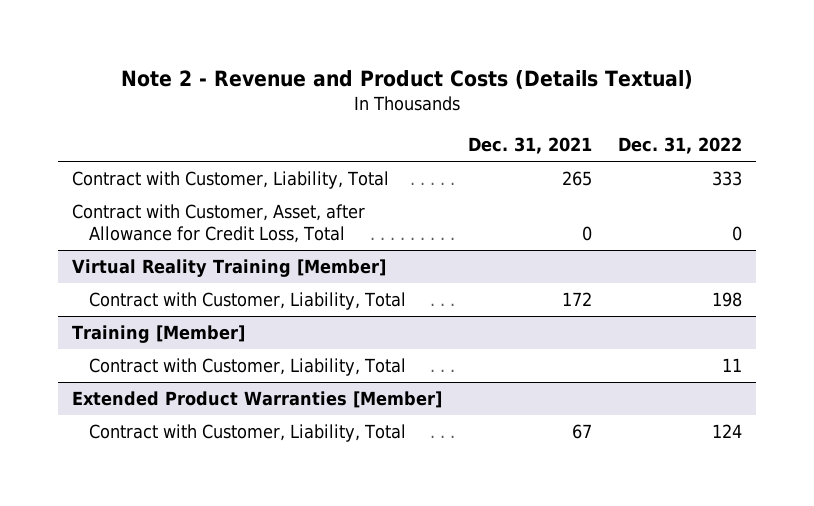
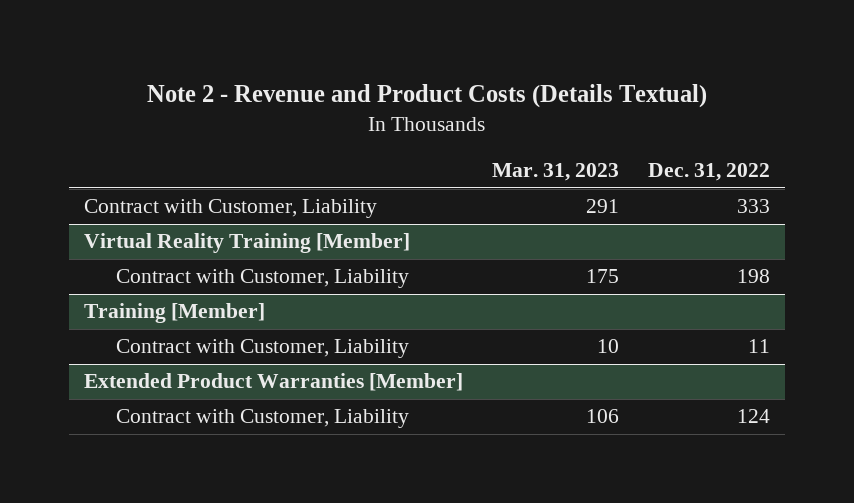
- | Dec. 31, 2021 | Dec. 31, 2022
+ | Mar. 31, 2023 | Dec. 31, 2022
- Contract with Customer, Liability, Total | 265 | 333
- Contract with Customer, Asset, after Allowance for Credit Loss, Total | 0 | 0
+ Contract with Customer, Liability | 291 | 333
@ Virtual Reality Training [Member]
- Contract with Customer, Liability, Total | 172 | 198
+ Contract with Customer, Liability | 175 | 198
@ Training [Member]
- Contract with Customer, Liability, Total | | 11
+ Contract with Customer, Liability | 10 | 11
@ Extended Product Warranties [Member]
- Contract with Customer, Liability, Total | 67 | 124
+ Contract with Customer, Liability | 106 | 124

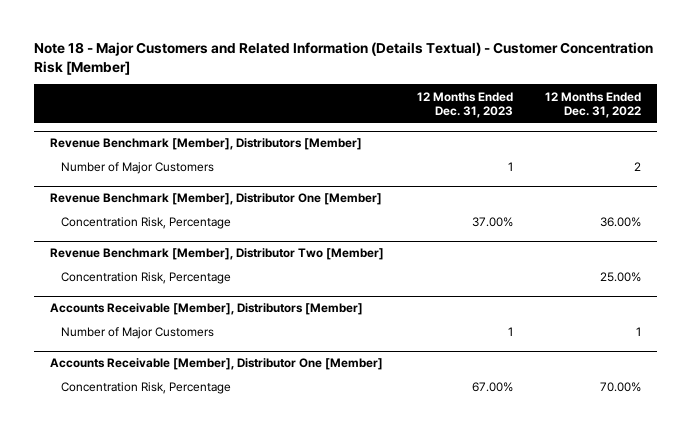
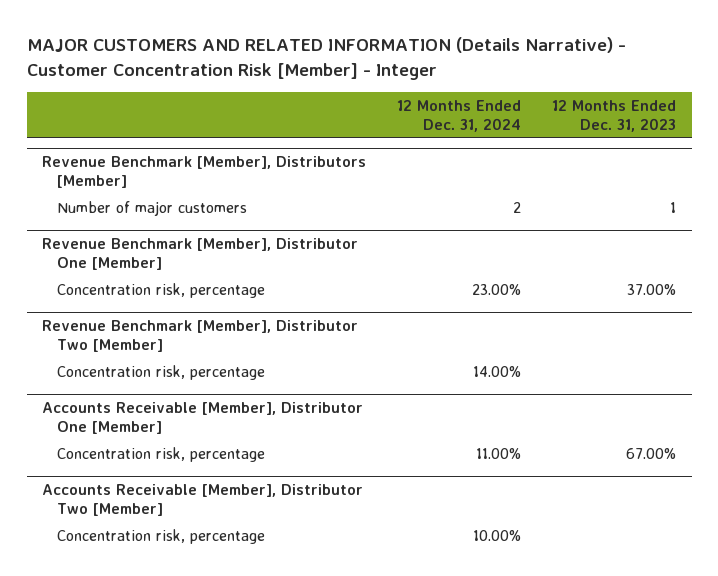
- Note 18 - Major Customers and Related Information (Details Textual) - Customer Concentration Risk [Member]
+ MAJOR CUSTOMERS AND RELATED INFORMATION (Details Narrative) - Customer Concentration Risk [Member] - Integer
- | 12 Months Ended Dec. 31, 2023 | 12 Months Ended Dec. 31, 2022
+ | 12 Months Ended Dec. 31, 2024 | 12 Months Ended Dec. 31, 2023
@ Revenue Benchmark [Member], Distributors [Member]
- Number of Major Customers | 1 | 2
+ Number of major customers | 2 | 1
@ Revenue Benchmark [Member], Distributor One [Member]
- Concentration Risk, Percentage | 37.00% | 36.00%
+ Concentration risk, percentage | 23.00% | 37.00%
@ Revenue Benchmark [Member], Distributor Two [Member]
- Concentration Risk, Percentage | | 25.00%
- Accounts Receivable [Member], Distributors [Member]
- Number of Major Customers | 1 | 1
@ Revenue Benchmark [Member], Distributor Two [Member]
+ Concentration risk, percentage | 14.00% |
@ Accounts Receivable [Member], Distributor One [Member]
- Concentration Risk, Percentage | 67.00% | 70.00%
+ Concentration risk, percentage | 11.00% | 67.00%
+ Accounts Receivable [Member], Distributor Two [Member]
+ Concentration risk, percentage | 10.00% |

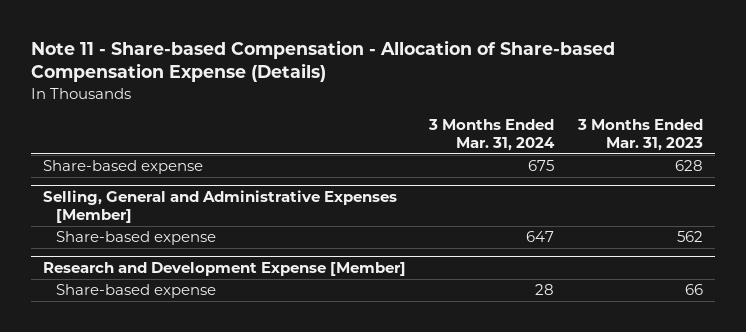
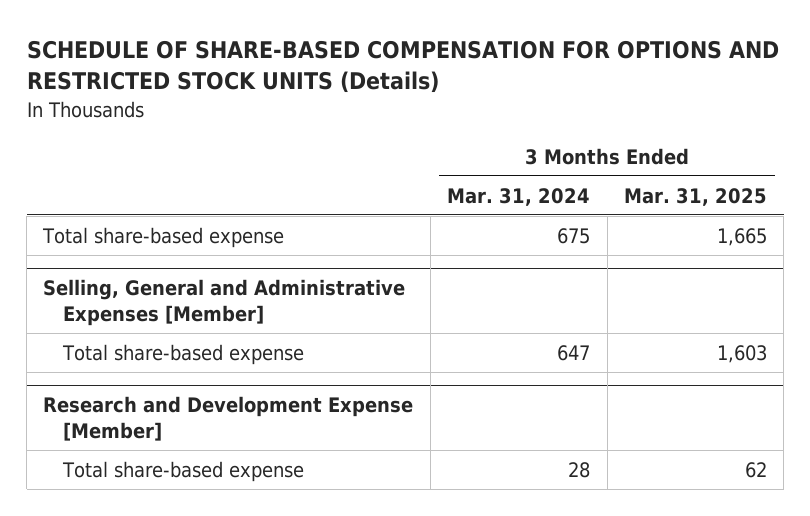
- Note 11 - Share-based Compensation - Allocation of Share-based Compensation Expense (Details)
+ SCHEDULE OF SHARE-BASED COMPENSATION FOR OPTIONS AND RESTRICTED STOCK UNITS (Details)
- | 3 Months Ended Mar. 31, 2024 | 3 Months Ended Mar. 31, 2023
+ | 3 Months Ended Mar. 31, 2024 | 3 Months Ended Mar. 31, 2025
- Share-based expense | 675 | 628
+ Total share-based expense | 675 | 1,665
@ Selling, General and Administrative Expenses [Member]
- Share-based expense | 647 | 562
+ Total share-based expense | 647 | 1,603
@ Research and Development Expense [Member]
- Share-based expense | 28 | 66
+ Total share-based expense | 28 | 62

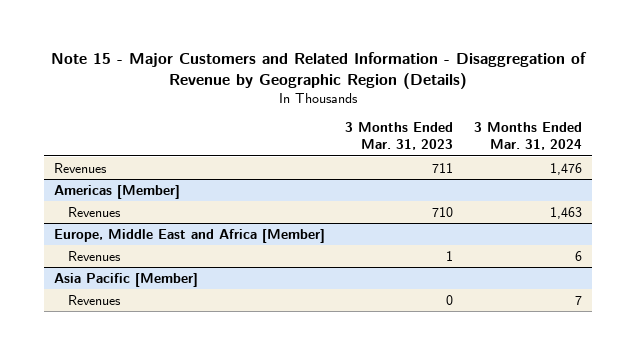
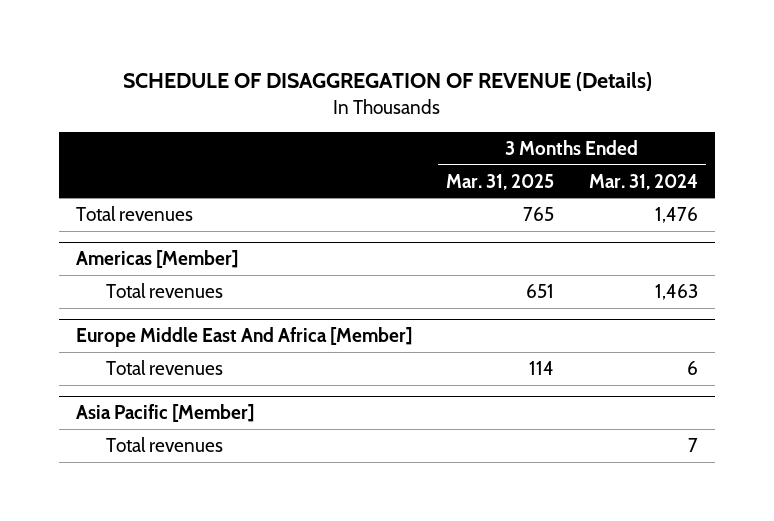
- Note 15 - Major Customers and Related Information - Disaggregation of Revenue by Geographic Region (Details)
+ SCHEDULE OF DISAGGREGATION OF REVENUE (Details)
- | 3 Months Ended Mar. 31, 2023 | 3 Months Ended Mar. 31, 2024
+ | 3 Months Ended Mar. 31, 2025 | 3 Months Ended Mar. 31, 2024
- Revenues | 711 | 1,476
+ Total revenues | 765 | 1,476
@ Americas [Member]
- Revenues | 710 | 1,463
- Europe, Middle East and Africa [Member]
- Revenues | 1 | 6
@ Americas [Member]
+ Total revenues | 651 | 1,463
+ Europe Middle East And Africa [Member]
+ Total revenues | 114 | 6
@ Asia Pacific [Member]
- Revenues | 0 | 7
+ Total revenues | | 7

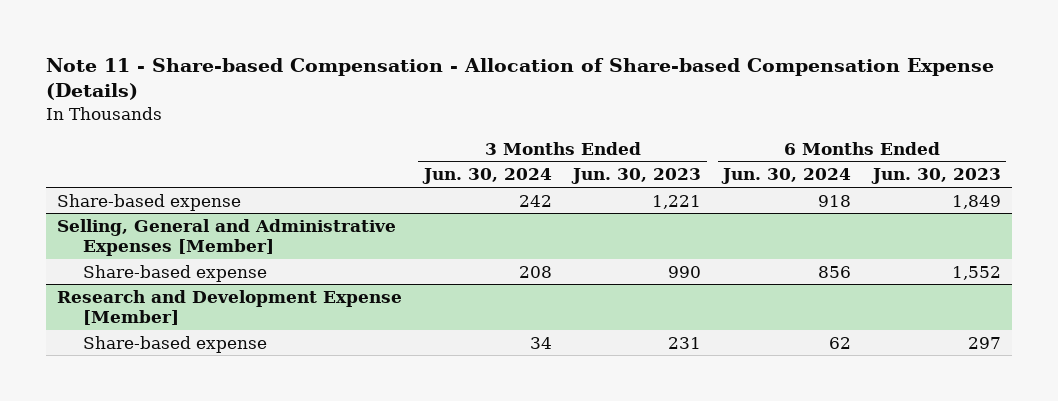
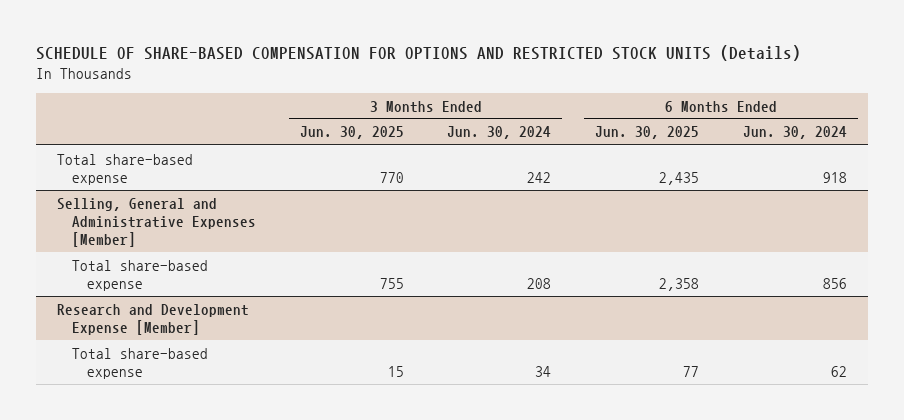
- Note 11 - Share-based Compensation - Allocation of Share-based Compensation Expense (Details)
+ SCHEDULE OF SHARE-BASED COMPENSATION FOR OPTIONS AND RESTRICTED STOCK UNITS (Details)
- | 3 Months Ended Jun. 30, 2024 | 3 Months Ended Jun. 30, 2023 | 6 Months Ended Jun. 30, 2024 | 6 Months Ended Jun. 30, 2023
+ | 3 Months Ended Jun. 30, 2025 | 3 Months Ended Jun. 30, 2024 | 6 Months Ended Jun. 30, 2025 | 6 Months Ended Jun. 30, 2024
- Share-based expense | 242 | 1,221 | 918 | 1,849
+ Total share-based expense | 770 | 242 | 2,435 | 918
@ Selling, General and Administrative Expenses [Member]
- Share-based expense | 208 | 990 | 856 | 1,552
+ Total share-based expense | 755 | 208 | 2,358 | 856
@ Research and Development Expense [Member]
- Share-based expense | 34 | 231 | 62 | 297
+ Total share-based expense | 15 | 34 | 77 | 62

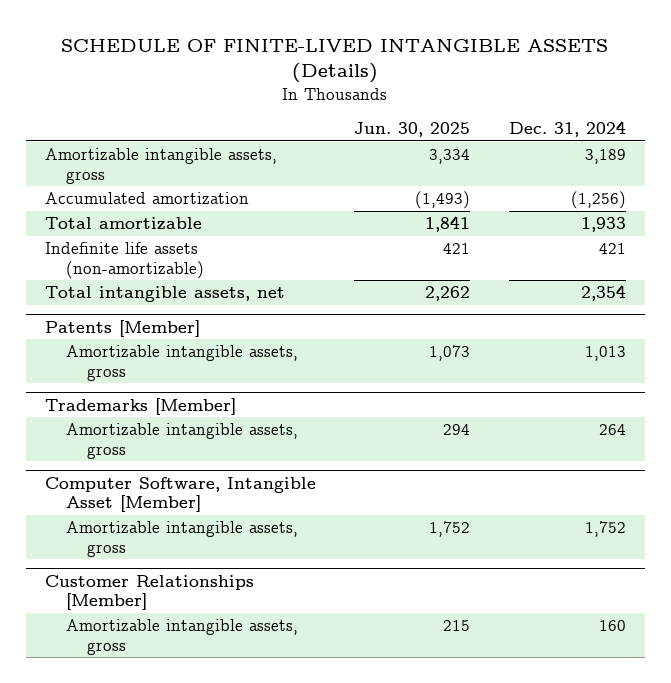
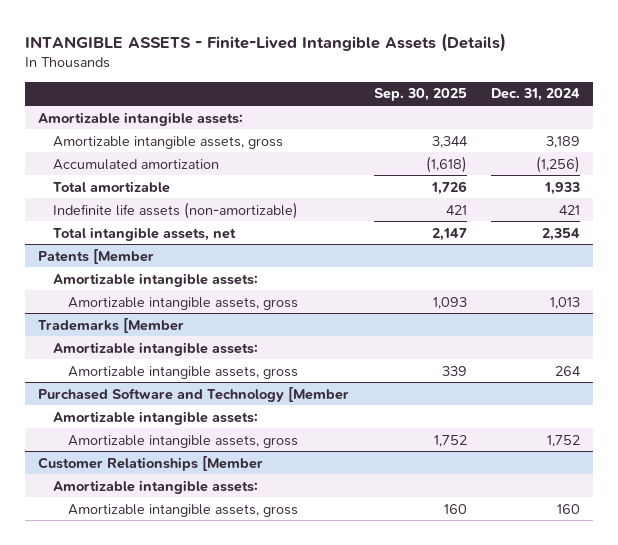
- SCHEDULE OF FINITE-LIVED INTANGIBLE ASSETS (Details)
+ INTANGIBLE ASSETS - Finite-Lived Intangible Assets (Details)
- | Jun. 30, 2025 | Dec. 31, 2024
+ | Sep. 30, 2025 | Dec. 31, 2024
+ Amortizable intangible assets:
- Patents [Member]
+ Patents [Member
+ Amortizable intangible assets:
- Trademarks [Member]
+ Trademarks [Member
+ Amortizable intangible assets:
- Computer Software, Intangible Asset [Member]
+ Purchased Software and Technology [Member
+ Amortizable intangible assets:
- Customer Relationships [Member]
+ Customer Relationships [Member
+ Amortizable intangible assets:

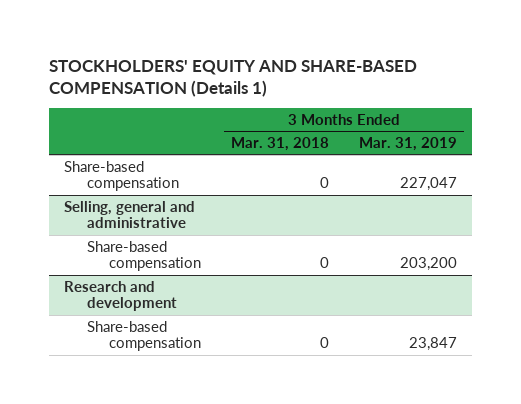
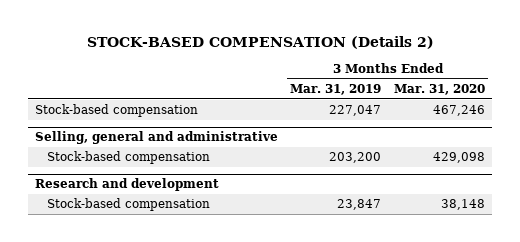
- STOCKHOLDERS' EQUITY AND SHARE-BASED COMPENSATION (Details 1)
+ STOCK-BASED COMPENSATION (Details 2)
- | 3 Months Ended Mar. 31, 2018 | 3 Months Ended Mar. 31, 2019
+ | 3 Months Ended Mar. 31, 2019 | 3 Months Ended Mar. 31, 2020
- Share-based compensation | 0 | 227,047
+ Stock-based compensation | 227,047 | 467,246
@ Selling, general and administrative
- Share-based compensation | 0 | 203,200
+ Stock-based compensation | 203,200 | 429,098
@ Research and development
- Share-based compensation | 0 | 23,847
+ Stock-based compensation | 23,847 | 38,148

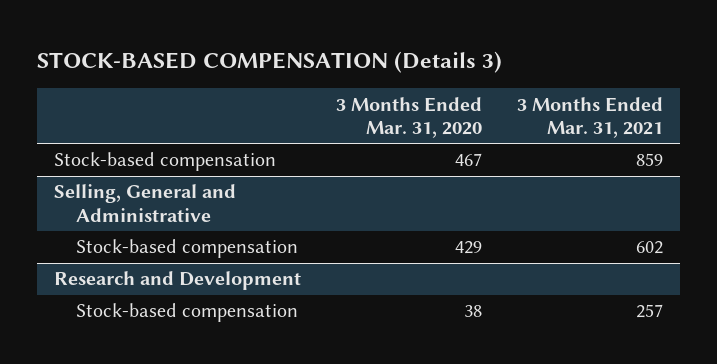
- STOCK-BASED COMPENSATION (Details 2)
+ STOCK-BASED COMPENSATION (Details 3)
- | 3 Months Ended Mar. 31, 2019 | 3 Months Ended Mar. 31, 2020
+ | 3 Months Ended Mar. 31, 2020 | 3 Months Ended Mar. 31, 2021
- Stock-based compensation | 227,047 | 467,246
- Selling, general and administrative
- Stock-based compensation | 203,200 | 429,098
- Research and development
- Stock-based compensation | 23,847 | 38,148
+ Stock-based compensation | 467 | 859
+ Selling, General and Administrative
+ Stock-based compensation | 429 | 602
+ Research and Development
+ Stock-based compensation | 38 | 257

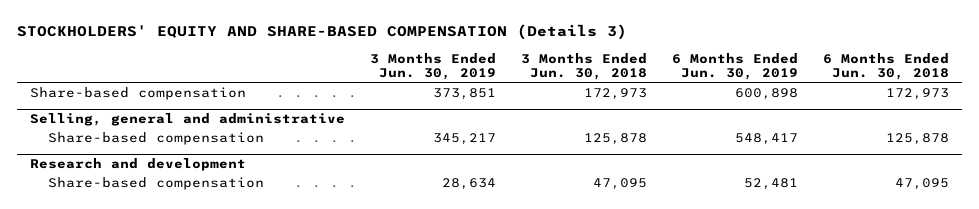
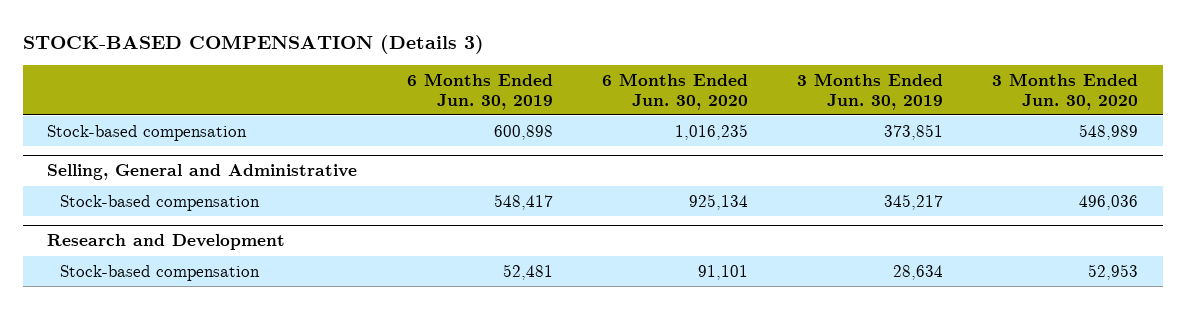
- STOCKHOLDERS' EQUITY AND SHARE-BASED COMPENSATION (Details 3)
+ STOCK-BASED COMPENSATION (Details 3)
- | 3 Months Ended Jun. 30, 2019 | 3 Months Ended Jun. 30, 2018 | 6 Months Ended Jun. 30, 2019 | 6 Months Ended Jun. 30, 2018
+ | 6 Months Ended Jun. 30, 2019 | 6 Months Ended Jun. 30, 2020 | 3 Months Ended Jun. 30, 2019 | 3 Months Ended Jun. 30, 2020
- Share-based compensation | 373,851 | 172,973 | 600,898 | 172,973
- Selling, general and administrative
- Share-based compensation | 345,217 | 125,878 | 548,417 | 125,878
- Research and development
- Share-based compensation | 28,634 | 47,095 | 52,481 | 47,095
+ Stock-based compensation | 600,898 | 1,016,235 | 373,851 | 548,989
+ Selling, General and Administrative
+ Stock-based compensation | 548,417 | 925,134 | 345,217 | 496,036
+ Research and Development
+ Stock-based compensation | 52,481 | 91,101 | 28,634 | 52,953

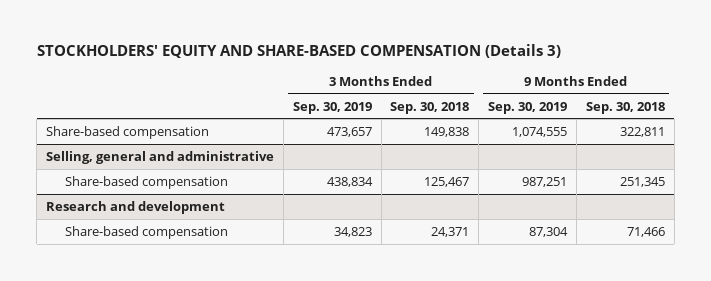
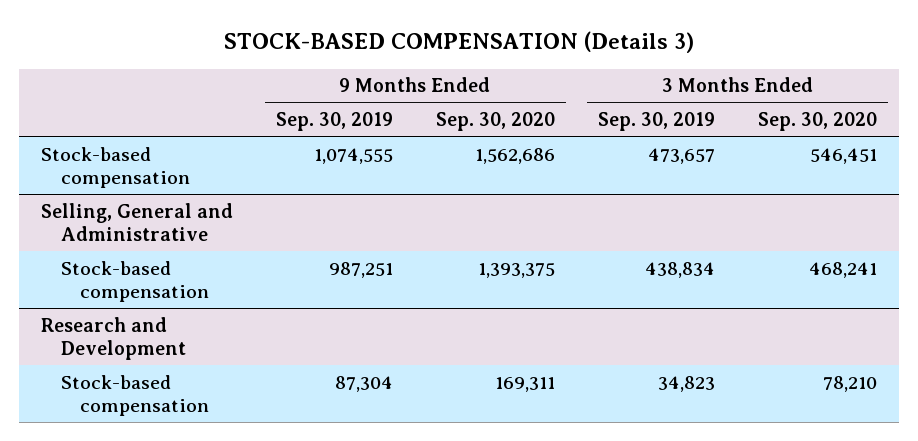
- STOCKHOLDERS' EQUITY AND SHARE-BASED COMPENSATION (Details 3)
+ STOCK-BASED COMPENSATION (Details 3)
- | 3 Months Ended Sep. 30, 2019 | 3 Months Ended Sep. 30, 2018 | 9 Months Ended Sep. 30, 2019 | 9 Months Ended Sep. 30, 2018
+ | 9 Months Ended Sep. 30, 2019 | 9 Months Ended Sep. 30, 2020 | 3 Months Ended Sep. 30, 2019 | 3 Months Ended Sep. 30, 2020
- Share-based compensation | 473,657 | 149,838 | 1,074,555 | 322,811
- Selling, general and administrative
- Share-based compensation | 438,834 | 125,467 | 987,251 | 251,345
- Research and development
- Share-based compensation | 34,823 | 24,371 | 87,304 | 71,466
+ Stock-based compensation | 1,074,555 | 1,562,686 | 473,657 | 546,451
+ Selling, General and Administrative
+ Stock-based compensation | 987,251 | 1,393,375 | 438,834 | 468,241
+ Research and Development
+ Stock-based compensation | 87,304 | 169,311 | 34,823 | 78,210

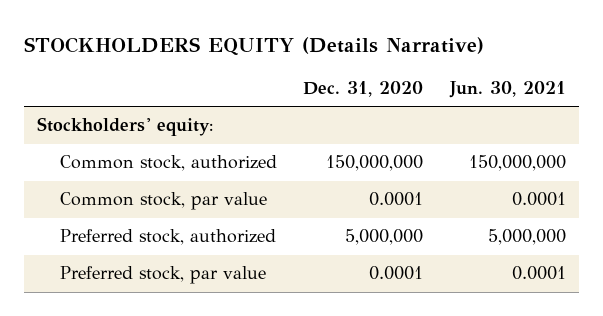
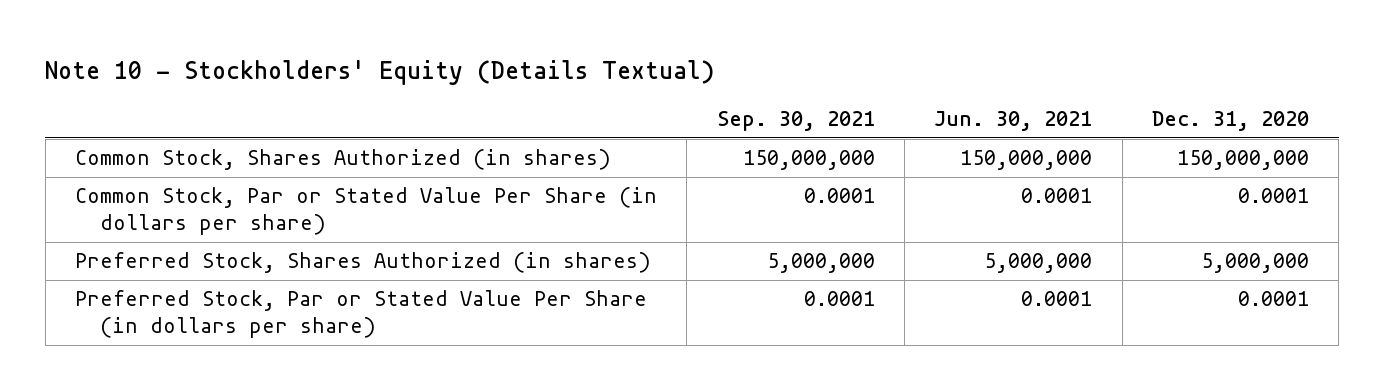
- STOCKHOLDERS EQUITY (Details Narrative)
+ Note 10 - Stockholders' Equity (Details Textual)
- | Dec. 31, 2020 | Jun. 30, 2021
+ | Sep. 30, 2021 | Jun. 30, 2021 | Dec. 31, 2020
- Stockholders' equity:
- Common stock, authorized | 150,000,000 | 150,000,000
- Common stock, par value | 0.0001 | 0.0001
- Preferred stock, authorized | 5,000,000 | 5,000,000
- Preferred stock, par value | 0.0001 | 0.0001
+ Common Stock, Shares Authorized (in shares) | 150,000,000 | 150,000,000 | 150,000,000
+ Common Stock, Par or Stated Value Per Share (in dollars per share) | 0.0001 | 0.0001 | 0.0001
+ Preferred Stock, Shares Authorized (in shares) | 5,000,000 | 5,000,000 | 5,000,000
+ Preferred Stock, Par or Stated Value Per Share (in dollars per share) | 0.0001 | 0.0001 | 0.0001

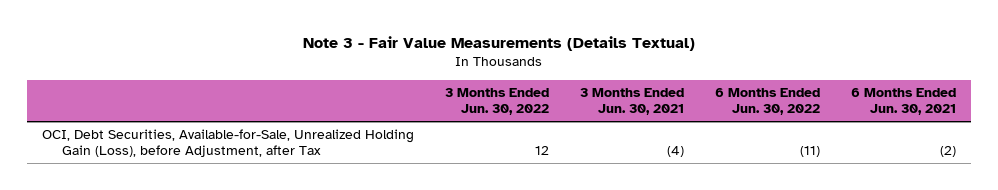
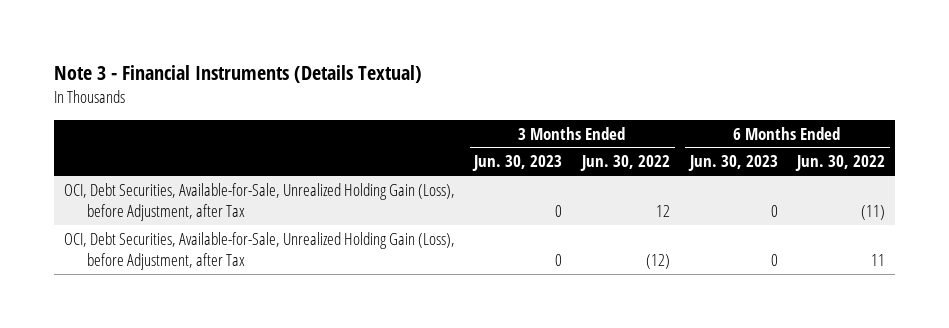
- Note 3 - Fair Value Measurements (Details Textual)
+ Note 3 - Financial Instruments (Details Textual)
- | 3 Months Ended Jun. 30, 2022 | 3 Months Ended Jun. 30, 2021 | 6 Months Ended Jun. 30, 2022 | 6 Months Ended Jun. 30, 2021
+ | 3 Months Ended Jun. 30, 2023 | 3 Months Ended Jun. 30, 2022 | 6 Months Ended Jun. 30, 2023 | 6 Months Ended Jun. 30, 2022
+ OCI, Debt Securities, Available-for-Sale, Unrealized Holding Gain (Loss), before Adjustment, after Tax | 0 | (12) | 0 | 11

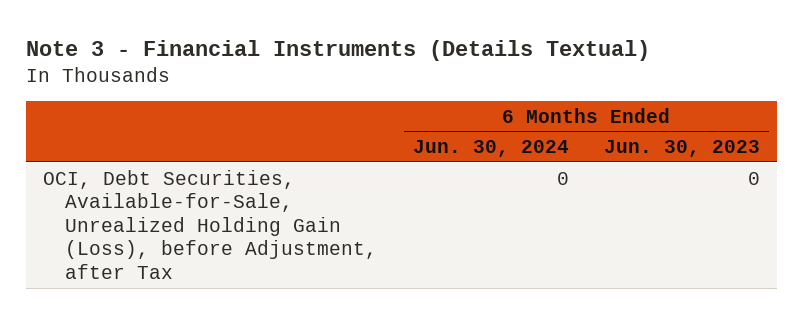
- | 3 Months Ended Jun. 30, 2023 | 3 Months Ended Jun. 30, 2022 | 6 Months Ended Jun. 30, 2023 | 6 Months Ended Jun. 30, 2022
+ | 6 Months Ended Jun. 30, 2024 | 6 Months Ended Jun. 30, 2023
- OCI, Debt Securities, Available-for-Sale, Unrealized Holding Gain (Loss), before Adjustment, after Tax | 0 | (12) | 0 | 11

